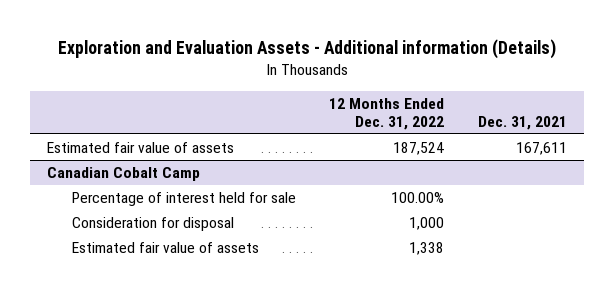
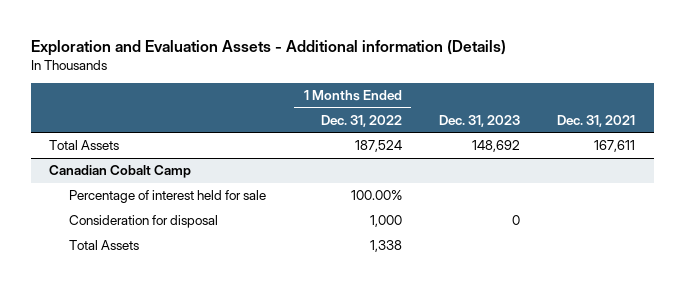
- | 12 Months Ended Dec. 31, 2022 | Dec. 31, 2021
+ | 1 Months Ended Dec. 31, 2022 | Dec. 31, 2023 | Dec. 31, 2021
- Estimated fair value of assets | 187,524 | 167,611
+ Total Assets | 187,524 | 148,692 | 167,611
@ Canadian Cobalt Camp
- Estimated fair value of assets | 1,338 |
+ Total Assets | 1,338 | |

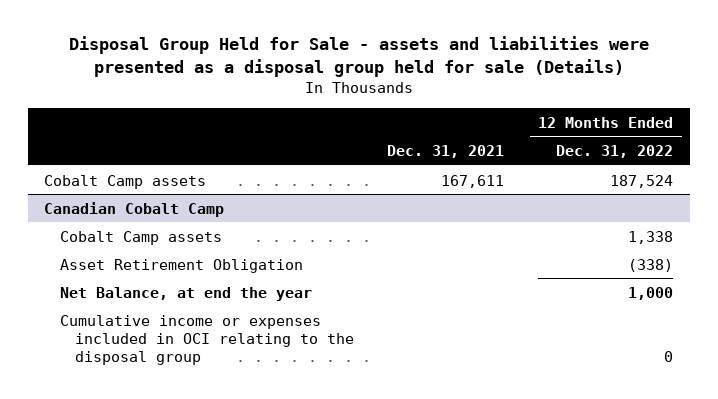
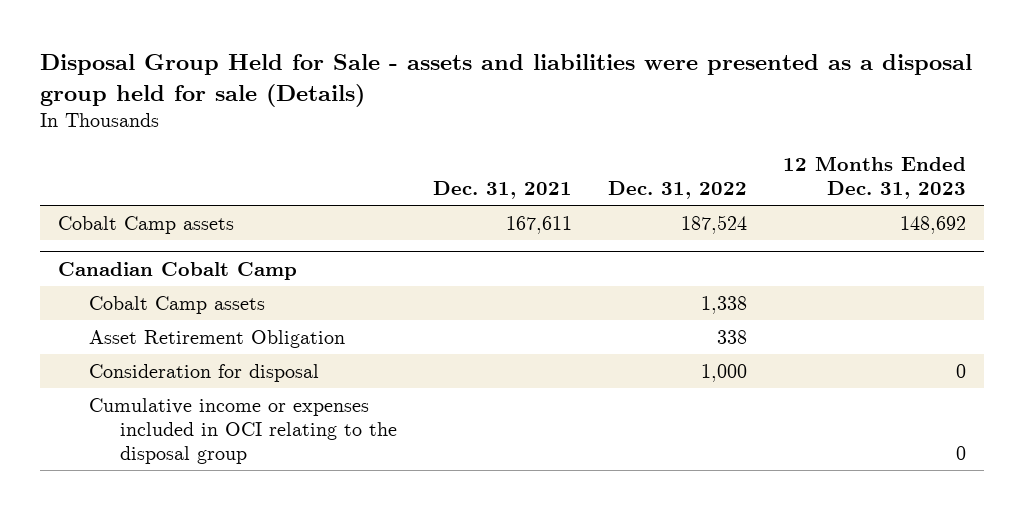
- | Dec. 31, 2021 | 12 Months Ended Dec. 31, 2022
+ | Dec. 31, 2021 | Dec. 31, 2022 | 12 Months Ended Dec. 31, 2023
@ Canadian Cobalt Camp
- Net Balance, at end the year | | 1,000
+ Consideration for disposal | | 1,000 | 0

